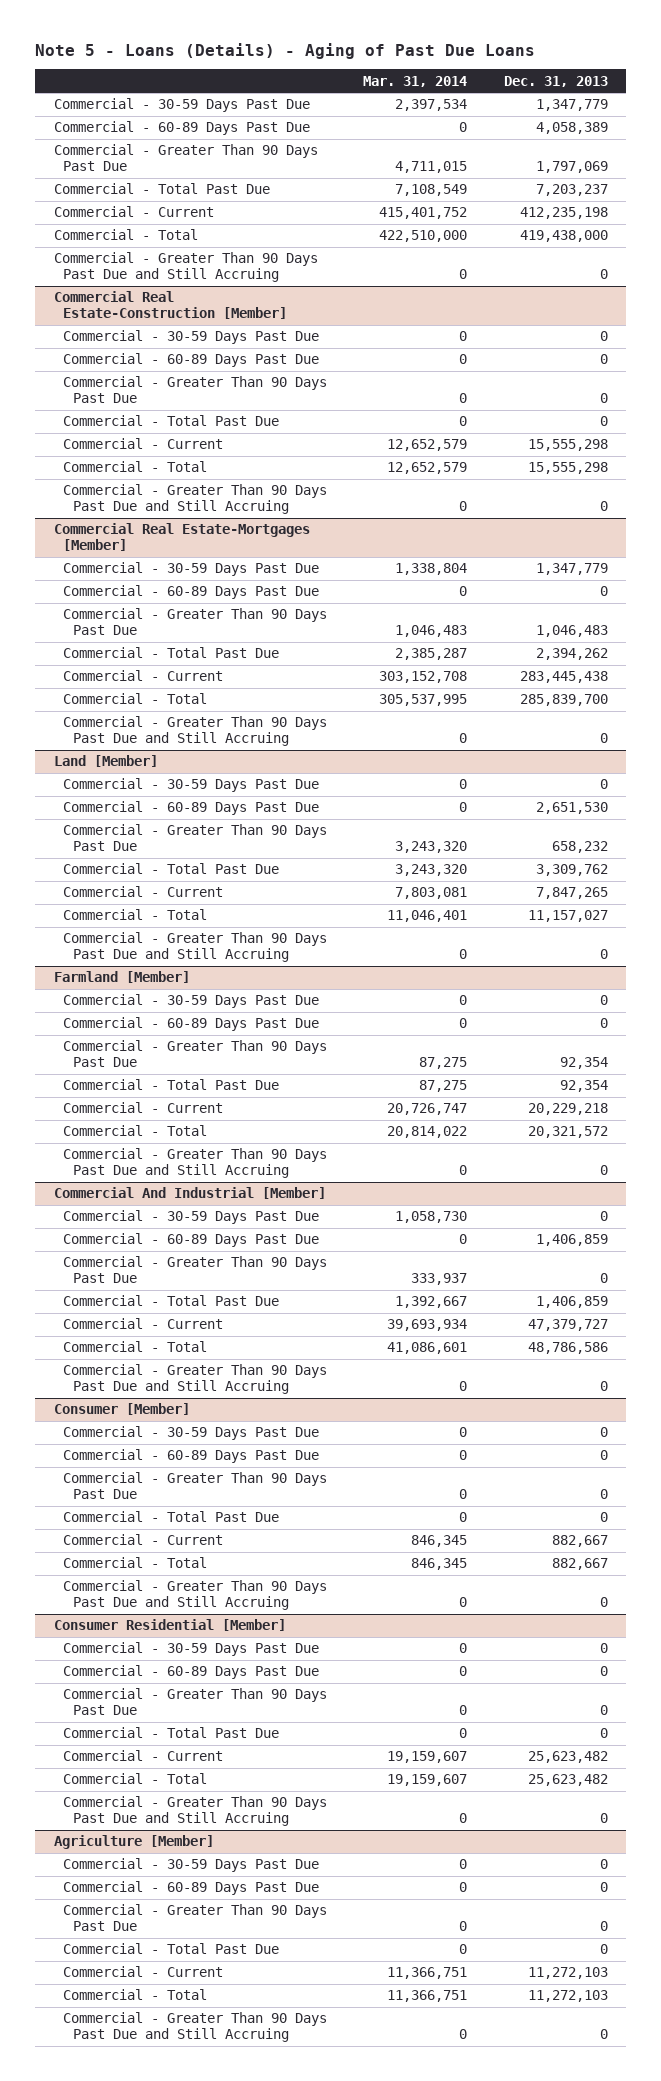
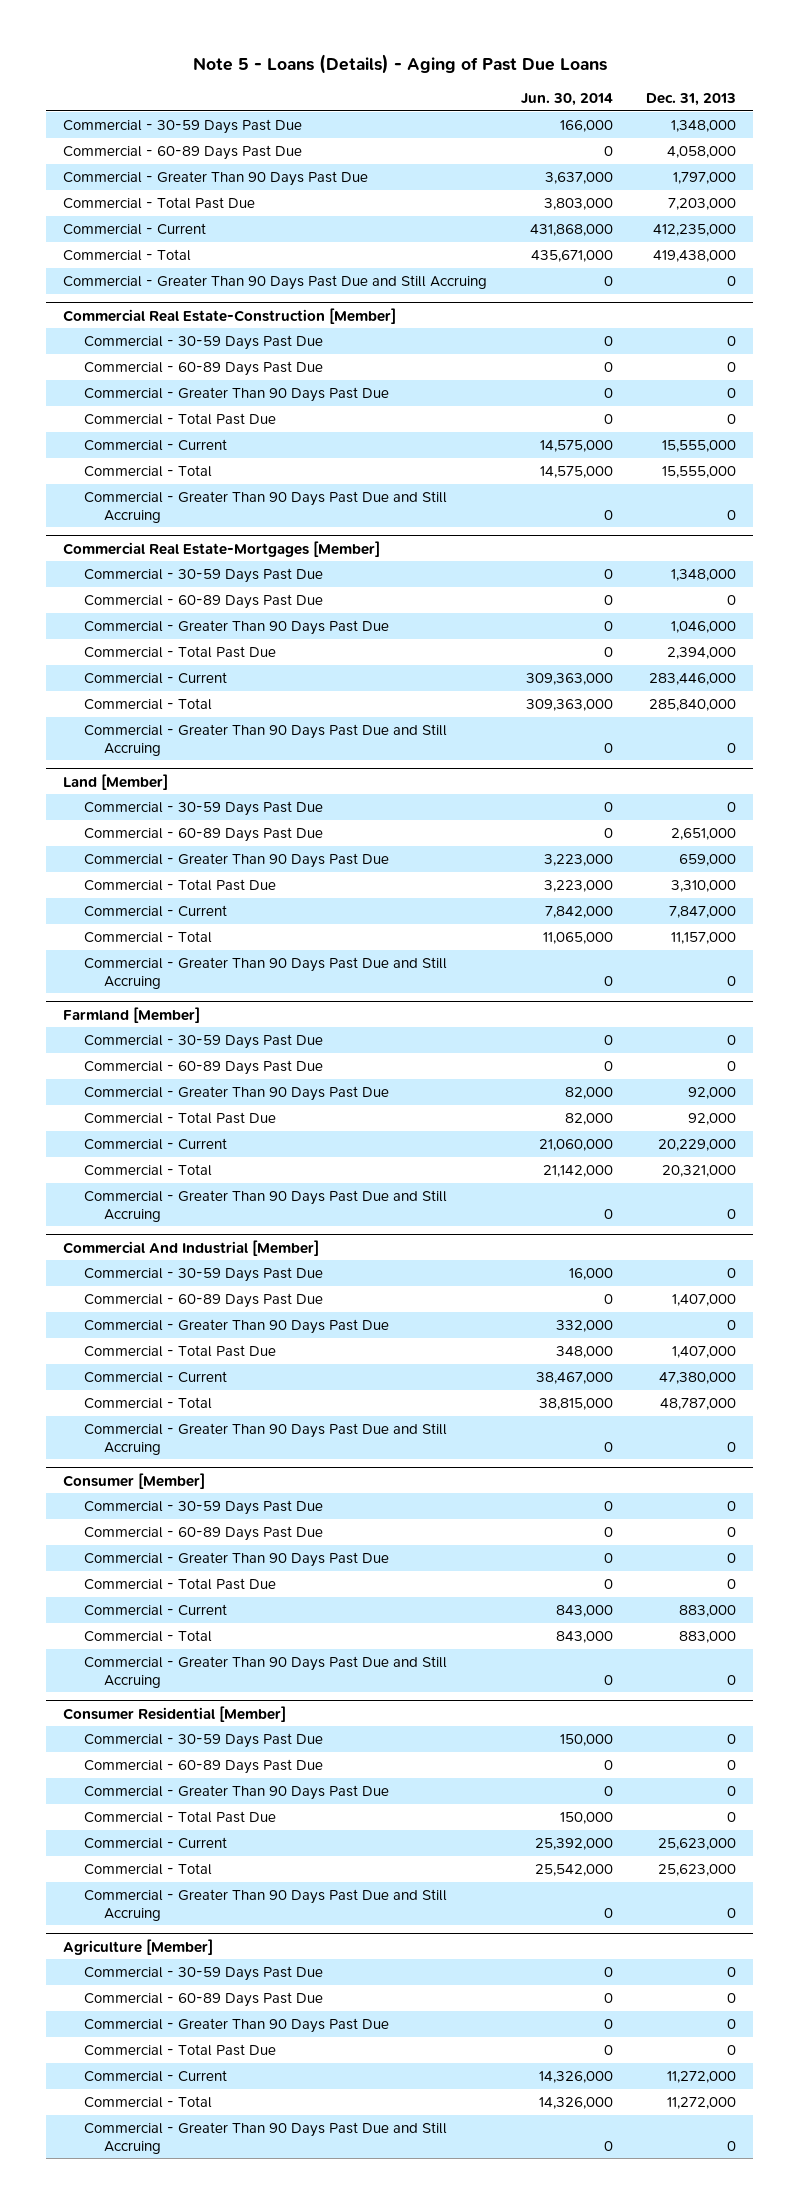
- | Mar. 31, 2014 | Dec. 31, 2013
+ | Jun. 30, 2014 | Dec. 31, 2013
- Commercial - 30-59 Days Past Due | 2,397,534 | 1,347,779
- Commercial - 60-89 Days Past Due | 0 | 4,058,389
- Commercial - Greater Than 90 Days Past Due | 4,711,015 | 1,797,069
- Commercial - Total Past Due | 7,108,549 | 7,203,237
- Commercial - Current | 415,401,752 | 412,235,198
+ Commercial - 30-59 Days Past Due | 166,000 | 1,348,000
+ Commercial - 60-89 Days Past Due | 0 | 4,058,000
+ Commercial - Greater Than 90 Days Past Due | 3,637,000 | 1,797,000
+ Commercial - Total Past Due | 3,803,000 | 7,203,000
+ Commercial - Current | 431,868,000 | 412,235,000
@ Commercial Real Estate-Construction [Member]
- Commercial - Current | 12,652,579 | 15,555,298
- Commercial - Total | 12,652,579 | 15,555,298
+ Commercial - Current | 14,575,000 | 15,555,000
+ Commercial - Total | 14,575,000 | 15,555,000
@ Commercial Real Estate-Mortgages [Member]
- Commercial - 30-59 Days Past Due | 1,338,804 | 1,347,779
+ Commercial - 30-59 Days Past Due | 0 | 1,348,000
- Commercial - Greater Than 90 Days Past Due | 1,046,483 | 1,046,483
- Commercial - Total Past Due | 2,385,287 | 2,394,262
- Commercial - Current | 303,152,708 | 283,445,438
- Commercial - Total | 305,537,995 | 285,839,700
+ Commercial - Greater Than 90 Days Past Due | 0 | 1,046,000
+ Commercial - Total Past Due | 0 | 2,394,000
+ Commercial - Current | 309,363,000 | 283,446,000
+ Commercial - Total | 309,363,000 | 285,840,000
@ Land [Member]
- Commercial - 60-89 Days Past Due | 0 | 2,651,530
- Commercial - Greater Than 90 Days Past Due | 3,243,320 | 658,232
- Commercial - Total Past Due | 3,243,320 | 3,309,762
- Commercial - Current | 7,803,081 | 7,847,265
- Commercial - Total | 11,046,401 | 11,157,027
+ Commercial - 60-89 Days Past Due | 0 | 2,651,000
+ Commercial - Greater Than 90 Days Past Due | 3,223,000 | 659,000
+ Commercial - Total Past Due | 3,223,000 | 3,310,000
+ Commercial - Current | 7,842,000 | 7,847,000
+ Commercial - Total | 11,065,000 | 11,157,000
@ Farmland [Member]
- Commercial - Greater Than 90 Days Past Due | 87,275 | 92,354
- Commercial - Total Past Due | 87,275 | 92,354
- Commercial - Current | 20,726,747 | 20,229,218
- Commercial - Total | 20,814,022 | 20,321,572
+ Commercial - Greater Than 90 Days Past Due | 82,000 | 92,000
+ Commercial - Total Past Due | 82,000 | 92,000
+ Commercial - Current | 21,060,000 | 20,229,000
+ Commercial - Total | 21,142,000 | 20,321,000
@ Commercial And Industrial [Member]
- Commercial - 60-89 Days Past Due | 0 | 1,406,859
+ Commercial - 60-89 Days Past Due | 0 | 1,407,000
- Commercial - Total Past Due | 1,392,667 | 1,406,859
- Commercial - Current | 39,693,934 | 47,379,727
- Commercial - Total | 41,086,601 | 48,786,586
+ Commercial - Total Past Due | 348,000 | 1,407,000
+ Commercial - Current | 38,467,000 | 47,380,000
+ Commercial - Total | 38,815,000 | 48,787,000
@ Consumer [Member]
- Commercial - Current | 846,345 | 882,667
- Commercial - Total | 846,345 | 882,667
+ Commercial - Current | 843,000 | 883,000
+ Commercial - Total | 843,000 | 883,000
@ Consumer Residential [Member]
- Commercial - Current | 19,159,607 | 25,623,482
- Commercial - Total | 19,159,607 | 25,623,482
+ Commercial - Current | 25,392,000 | 25,623,000
+ Commercial - Total | 25,542,000 | 25,623,000
@ Agriculture [Member]
- Commercial - Current | 11,366,751 | 11,272,103
- Commercial - Total | 11,366,751 | 11,272,103
+ Commercial - Current | 14,326,000 | 11,272,000
+ Commercial - Total | 14,326,000 | 11,272,000

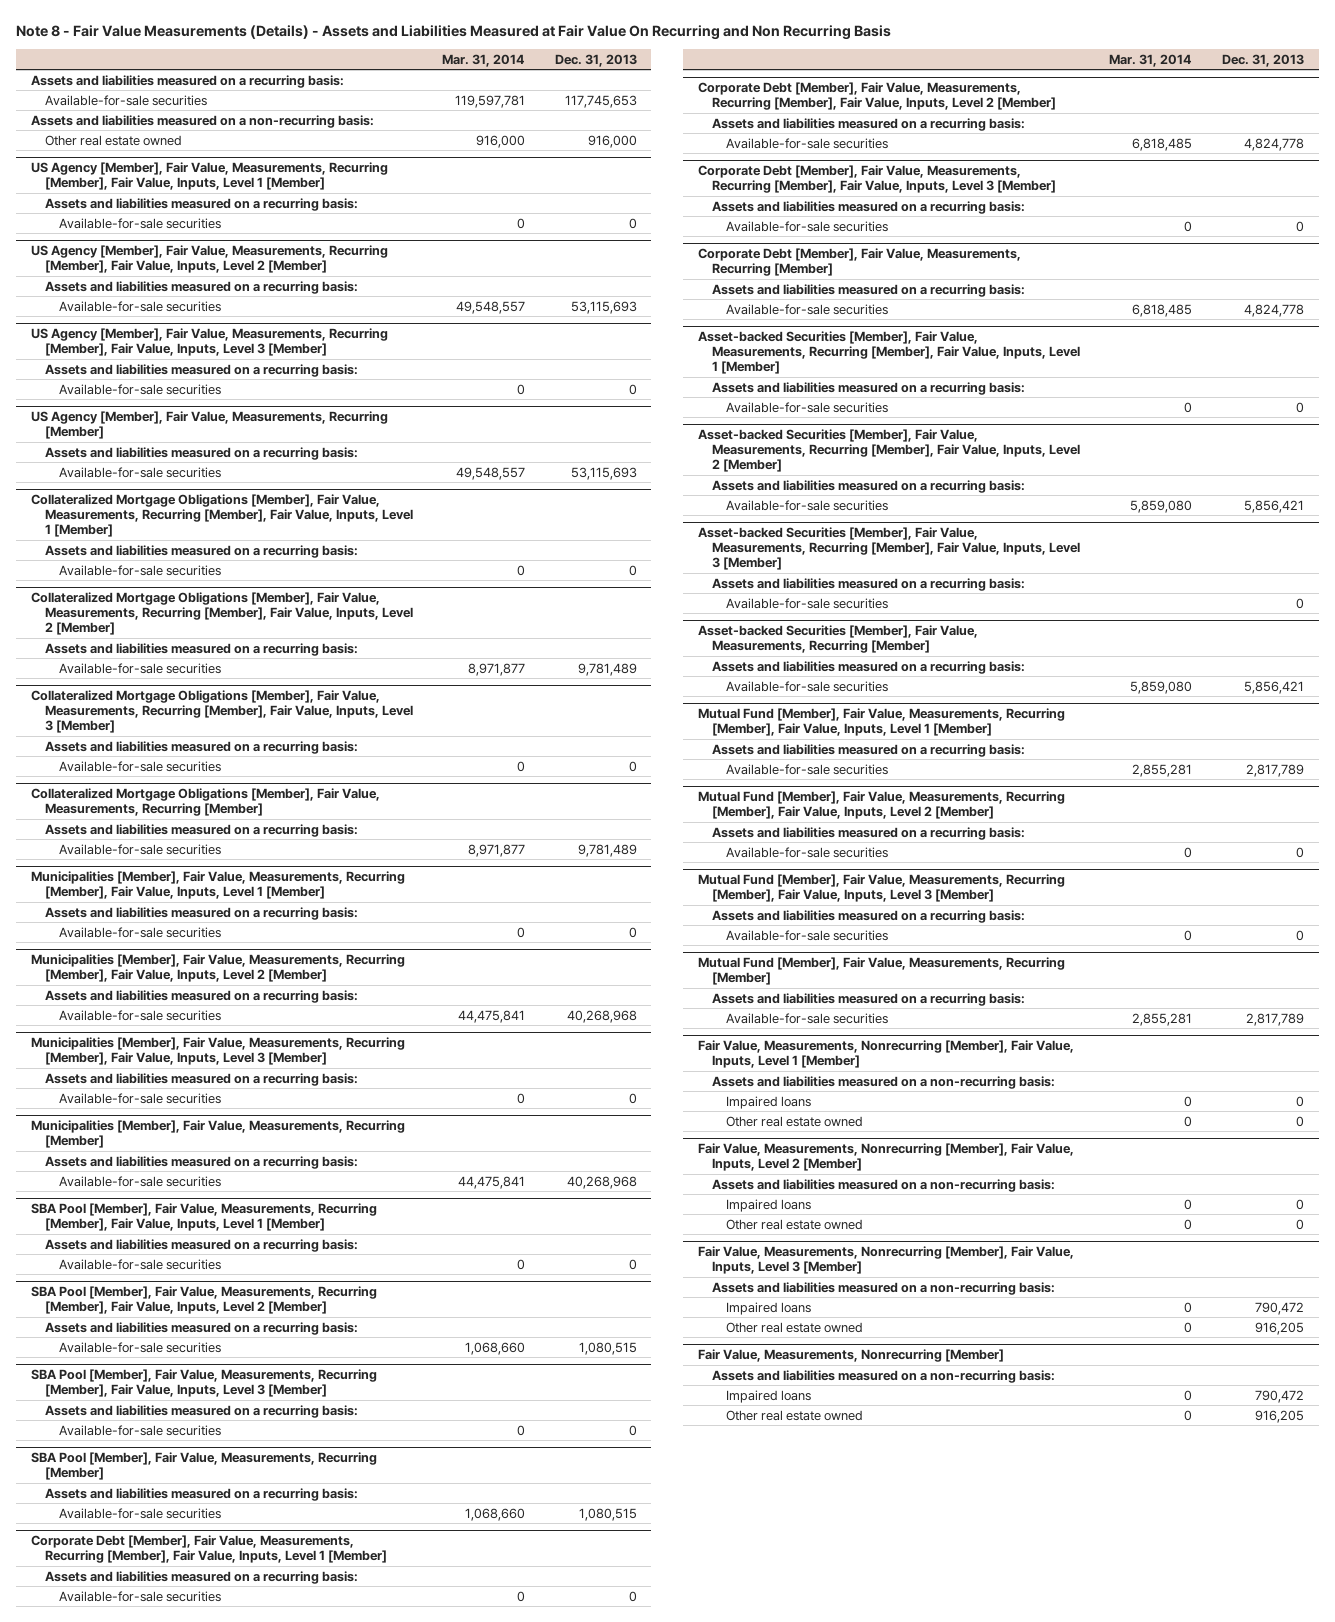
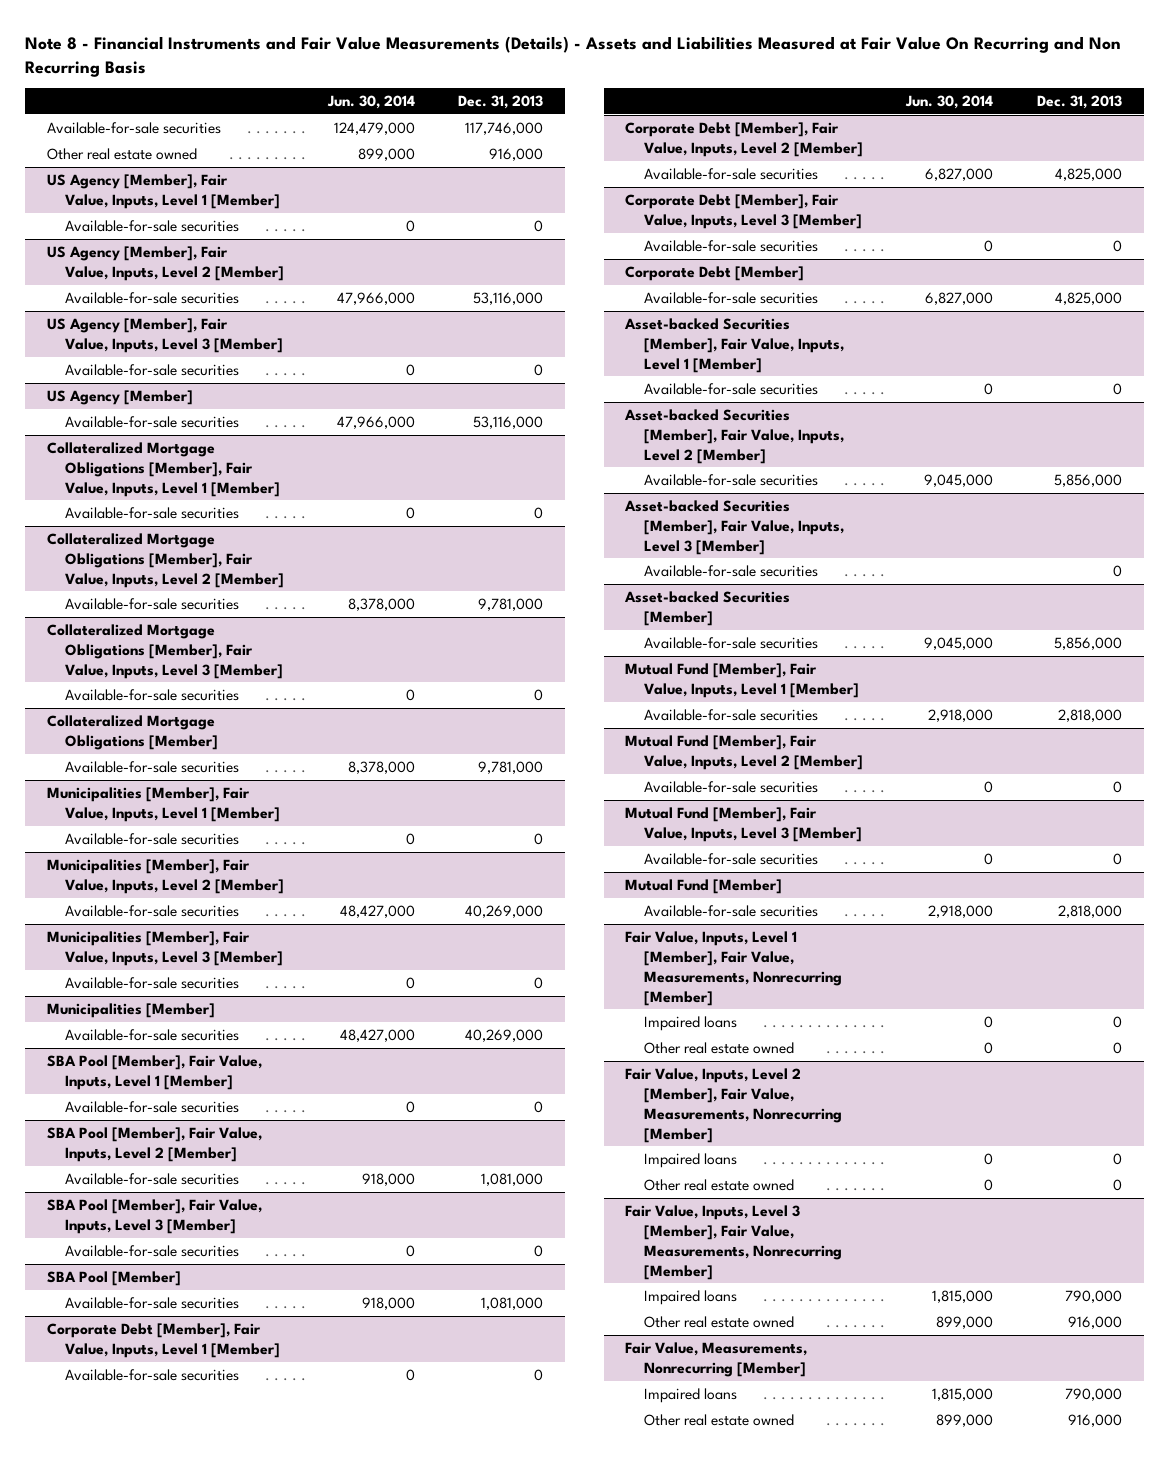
- Note 8 - Fair Value Measurements (Details) - Assets and Liabilities Measured at Fair Value On Recurring and Non Recurring Basis
+ Note 8 - Financial Instruments and Fair Value Measurements (Details) - Assets and Liabilities Measured at Fair Value On Recurring and Non Recurring Basis
- | Mar. 31, 2014 | Dec. 31, 2013
+ | Jun. 30, 2014 | Dec. 31, 2013
- Assets and liabilities measured on a recurring basis:
- Available-for-sale securities | 119,597,781 | 117,745,653
- Assets and liabilities measured on a non-recurring basis:
+ Available-for-sale securities | 124,479,000 | 117,746,000
- US Agency [Member], Fair Value, Measurements, Recurring [Member], Fair Value, Inputs, Level 1 [Member]
- Assets and liabilities measured on a recurring basis:
+ US Agency [Member], Fair Value, Inputs, Level 1 [Member]
- US Agency [Member], Fair Value, Measurements, Recurring [Member], Fair Value, Inputs, Level 2 [Member]
- Assets and liabilities measured on a recurring basis:
- Available-for-sale securities | 49,548,557 | 53,115,693
- US Agency [Member], Fair Value, Measurements, Recurring [Member], Fair Value, Inputs, Level 3 [Member]
- Assets and liabilities measured on a recurring basis:
+ US Agency [Member], Fair Value, Inputs, Level 2 [Member]
+ Available-for-sale securities | 47,966,000 | 53,116,000
+ US Agency [Member], Fair Value, Inputs, Level 3 [Member]
- US Agency [Member], Fair Value, Measurements, Recurring [Member]
- Assets and liabilities measured on a recurring basis:
- Available-for-sale securities | 49,548,557 | 53,115,693
- Collateralized Mortgage Obligations [Member], Fair Value, Measurements, Recurring [Member], Fair Value, Inputs, Level 1 [Member]
- Assets and liabilities measured on a recurring basis:
+ US Agency [Member]
+ Available-for-sale securities | 47,966,000 | 53,116,000
+ Collateralized Mortgage Obligations [Member], Fair Value, Inputs, Level 1 [Member]
- Collateralized Mortgage Obligations [Member], Fair Value, Measurements, Recurring [Member], Fair Value, Inputs, Level 2 [Member]
- Assets and liabilities measured on a recurring basis:
- Available-for-sale securities | 8,971,877 | 9,781,489
- Collateralized Mortgage Obligations [Member], Fair Value, Measurements, Recurring [Member], Fair Value, Inputs, Level 3 [Member]
- Assets and liabilities measured on a recurring basis:
+ Collateralized Mortgage Obligations [Member], Fair Value, Inputs, Level 2 [Member]
+ Available-for-sale securities | 8,378,000 | 9,781,000
+ Collateralized Mortgage Obligations [Member], Fair Value, Inputs, Level 3 [Member]
- Collateralized Mortgage Obligations [Member], Fair Value, Measurements, Recurring [Member]
- Assets and liabilities measured on a recurring basis:
- Available-for-sale securities | 8,971,877 | 9,781,489
- Municipalities [Member], Fair Value, Measurements, Recurring [Member], Fair Value, Inputs, Level 1 [Member]
- Assets and liabilities measured on a recurring basis:
+ Collateralized Mortgage Obligations [Member]
+ Available-for-sale securities | 8,378,000 | 9,781,000
+ Municipalities [Member], Fair Value, Inputs, Level 1 [Member]
- Municipalities [Member], Fair Value, Measurements, Recurring [Member], Fair Value, Inputs, Level 2 [Member]
- Assets and liabilities measured on a recurring basis:
- Available-for-sale securities | 44,475,841 | 40,268,968
- Municipalities [Member], Fair Value, Measurements, Recurring [Member], Fair Value, Inputs, Level 3 [Member]
- Assets and liabilities measured on a recurring basis:
+ Municipalities [Member], Fair Value, Inputs, Level 2 [Member]
+ Available-for-sale securities | 48,427,000 | 40,269,000
+ Municipalities [Member], Fair Value, Inputs, Level 3 [Member]
- Municipalities [Member], Fair Value, Measurements, Recurring [Member]
- Assets and liabilities measured on a recurring basis:
- Available-for-sale securities | 44,475,841 | 40,268,968
- SBA Pool [Member], Fair Value, Measurements, Recurring [Member], Fair Value, Inputs, Level 1 [Member]
- Assets and liabilities measured on a recurring basis:
+ Municipalities [Member]
+ Available-for-sale securities | 48,427,000 | 40,269,000
+ SBA Pool [Member], Fair Value, Inputs, Level 1 [Member]
- SBA Pool [Member], Fair Value, Measurements, Recurring [Member], Fair Value, Inputs, Level 2 [Member]
- Assets and liabilities measured on a recurring basis:
- Available-for-sale securities | 1,068,660 | 1,080,515
- SBA Pool [Member], Fair Value, Measurements, Recurring [Member], Fair Value, Inputs, Level 3 [Member]
- Assets and liabilities measured on a recurring basis:
+ SBA Pool [Member], Fair Value, Inputs, Level 2 [Member]
+ Available-for-sale securities | 918,000 | 1,081,000
+ SBA Pool [Member], Fair Value, Inputs, Level 3 [Member]
- SBA Pool [Member], Fair Value, Measurements, Recurring [Member]
- Assets and liabilities measured on a recurring basis:
- Available-for-sale securities | 1,068,660 | 1,080,515
- Corporate Debt [Member], Fair Value, Measurements, Recurring [Member], Fair Value, Inputs, Level 1 [Member]
- Assets and liabilities measured on a recurring basis:
+ SBA Pool [Member]
+ Available-for-sale securities | 918,000 | 1,081,000
+ Corporate Debt [Member], Fair Value, Inputs, Level 1 [Member]
- Corporate Debt [Member], Fair Value, Measurements, Recurring [Member], Fair Value, Inputs, Level 2 [Member]
- Assets and liabilities measured on a recurring basis:
- Available-for-sale securities | 6,818,485 | 4,824,778
- Corporate Debt [Member], Fair Value, Measurements, Recurring [Member], Fair Value, Inputs, Level 3 [Member]
- Assets and liabilities measured on a recurring basis:
+ Corporate Debt [Member], Fair Value, Inputs, Level 2 [Member]
+ Available-for-sale securities | 6,827,000 | 4,825,000
+ Corporate Debt [Member], Fair Value, Inputs, Level 3 [Member]
- Corporate Debt [Member], Fair Value, Measurements, Recurring [Member]
- Assets and liabilities measured on a recurring basis:
- Available-for-sale securities | 6,818,485 | 4,824,778
- Asset-backed Securities [Member], Fair Value, Measurements, Recurring [Member], Fair Value, Inputs, Level 1 [Member]
- Assets and liabilities measured on a recurring basis:
+ Corporate Debt [Member]
+ Available-for-sale securities | 6,827,000 | 4,825,000
+ Asset-backed Securities [Member], Fair Value, Inputs, Level 1 [Member]
- Asset-backed Securities [Member], Fair Value, Measurements, Recurring [Member], Fair Value, Inputs, Level 2 [Member]
- Assets and liabilities measured on a recurring basis:
- Available-for-sale securities | 5,859,080 | 5,856,421
- Asset-backed Securities [Member], Fair Value, Measurements, Recurring [Member], Fair Value, Inputs, Level 3 [Member]
- Assets and liabilities measured on a recurring basis:
+ Asset-backed Securities [Member], Fair Value, Inputs, Level 2 [Member]
+ Available-for-sale securities | 9,045,000 | 5,856,000
+ Asset-backed Securities [Member], Fair Value, Inputs, Level 3 [Member]
- Asset-backed Securities [Member], Fair Value, Measurements, Recurring [Member]
- Assets and liabilities measured on a recurring basis:
- Available-for-sale securities | 5,859,080 | 5,856,421
- Mutual Fund [Member], Fair Value, Measurements, Recurring [Member], Fair Value, Inputs, Level 1 [Member]
- Assets and liabilities measured on a recurring basis:
- Available-for-sale securities | 2,855,281 | 2,817,789
- Mutual Fund [Member], Fair Value, Measurements, Recurring [Member], Fair Value, Inputs, Level 2 [Member]
- Assets and liabilities measured on a recurring basis:
+ Asset-backed Securities [Member]
+ Available-for-sale securities | 9,045,000 | 5,856,000
+ Mutual Fund [Member], Fair Value, Inputs, Level 1 [Member]
+ Available-for-sale securities | 2,918,000 | 2,818,000
+ Mutual Fund [Member], Fair Value, Inputs, Level 2 [Member]
- Mutual Fund [Member], Fair Value, Measurements, Recurring [Member], Fair Value, Inputs, Level 3 [Member]
- Assets and liabilities measured on a recurring basis:
+ Mutual Fund [Member], Fair Value, Inputs, Level 3 [Member]
- Mutual Fund [Member], Fair Value, Measurements, Recurring [Member]
- Assets and liabilities measured on a recurring basis:
- Available-for-sale securities | 2,855,281 | 2,817,789
- Fair Value, Measurements, Nonrecurring [Member], Fair Value, Inputs, Level 1 [Member]
- Assets and liabilities measured on a non-recurring basis:
+ Mutual Fund [Member]
+ Available-for-sale securities | 2,918,000 | 2,818,000
+ Fair Value, Inputs, Level 1 [Member], Fair Value, Measurements, Nonrecurring [Member]
- Fair Value, Measurements, Nonrecurring [Member], Fair Value, Inputs, Level 2 [Member]
- Assets and liabilities measured on a non-recurring basis:
+ Fair Value, Inputs, Level 2 [Member], Fair Value, Measurements, Nonrecurring [Member]
- Fair Value, Measurements, Nonrecurring [Member], Fair Value, Inputs, Level 3 [Member]
- Assets and liabilities measured on a non-recurring basis:
- Impaired loans | 0 | 790,472
- Other real estate owned | 0 | 916,205
+ Fair Value, Inputs, Level 3 [Member], Fair Value, Measurements, Nonrecurring [Member]
+ Impaired loans | 1,815,000 | 790,000
+ Other real estate owned | 899,000 | 916,000
@ Fair Value, Measurements, Nonrecurring [Member]
- Assets and liabilities measured on a non-recurring basis:
- Impaired loans | 0 | 790,472
- Other real estate owned | 0 | 916,205
+ Impaired loans | 1,815,000 | 790,000
+ Other real estate owned | 899,000 | 916,000

